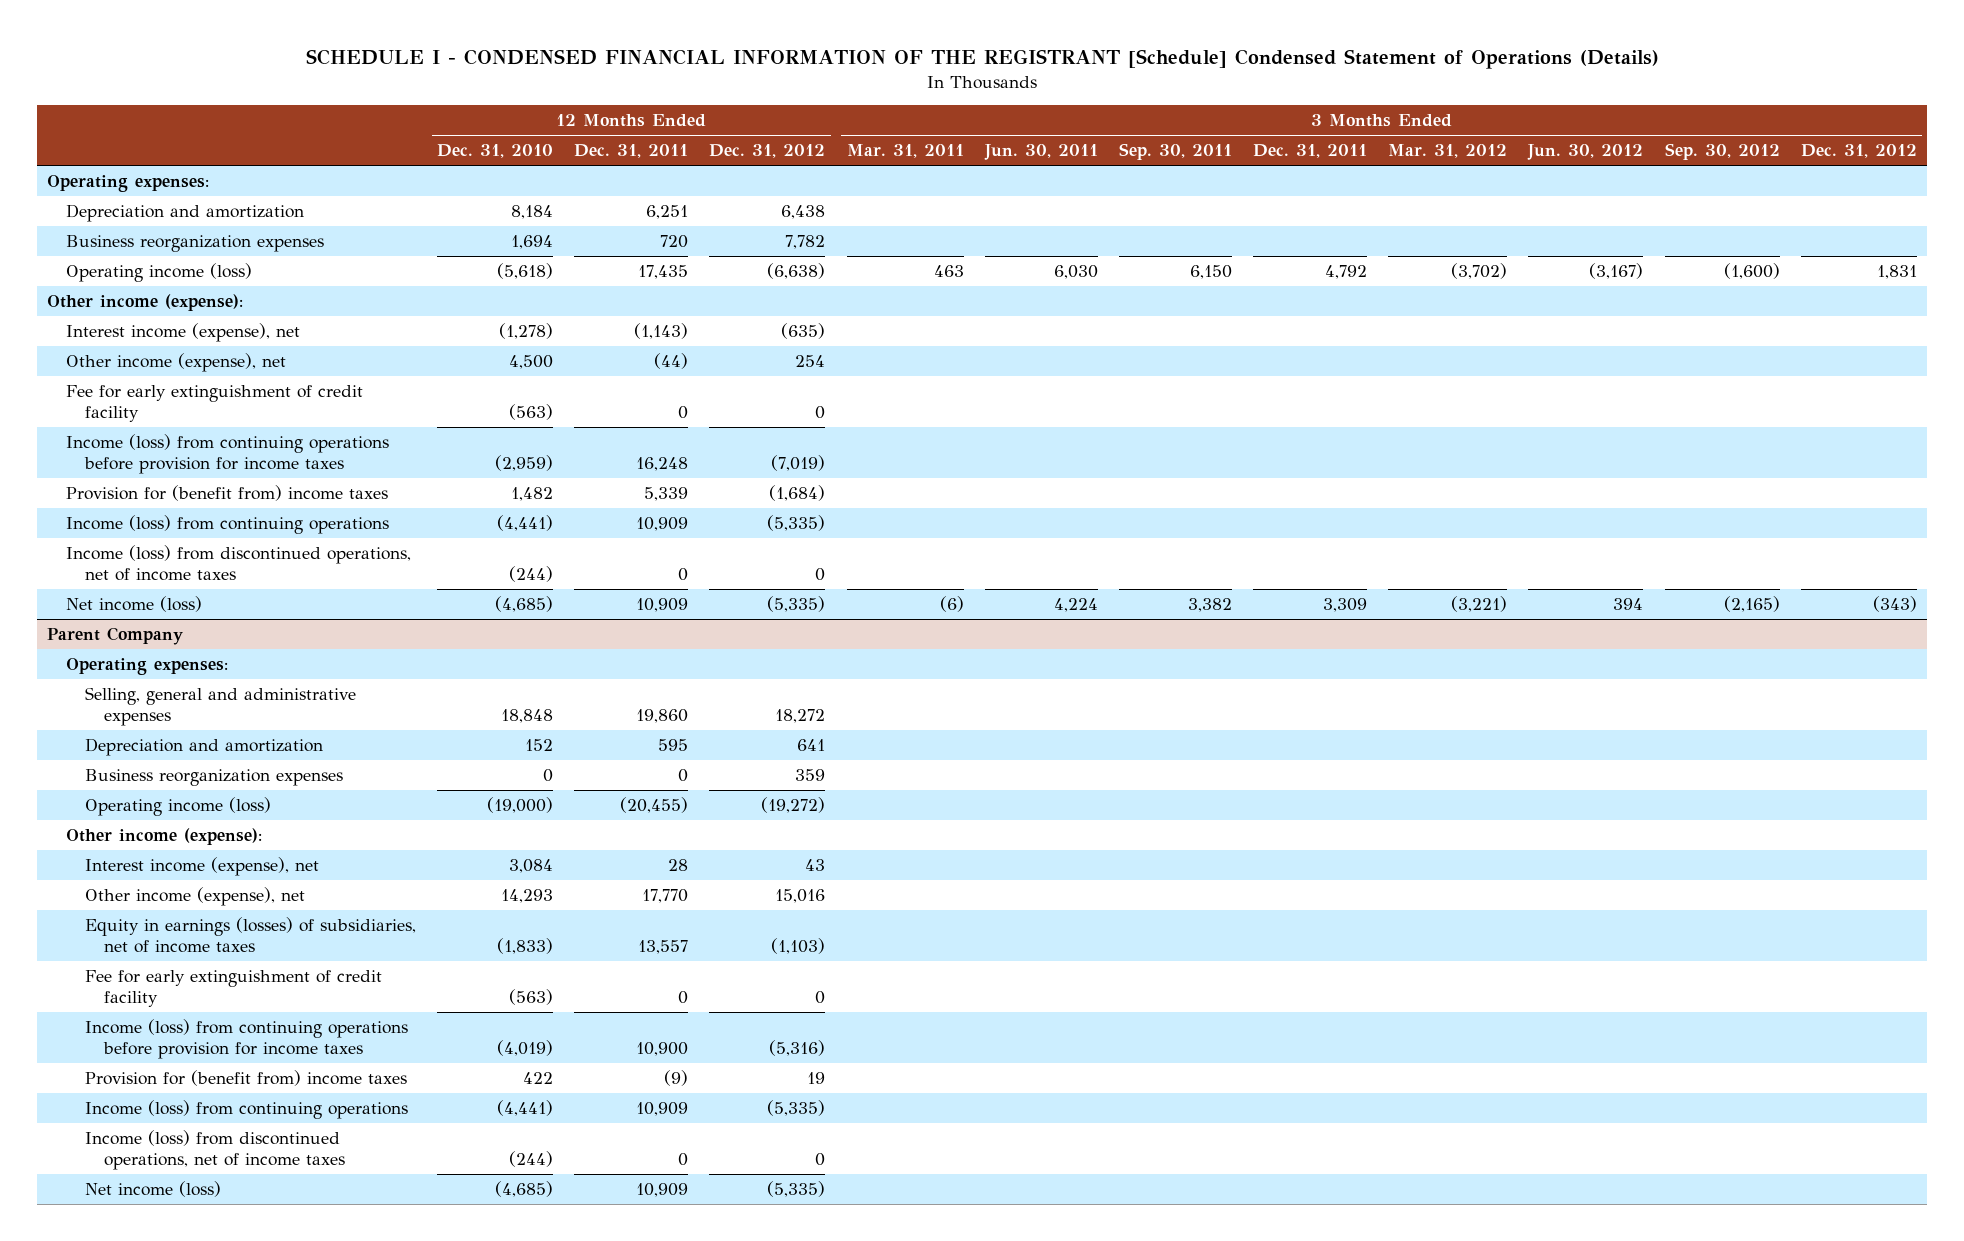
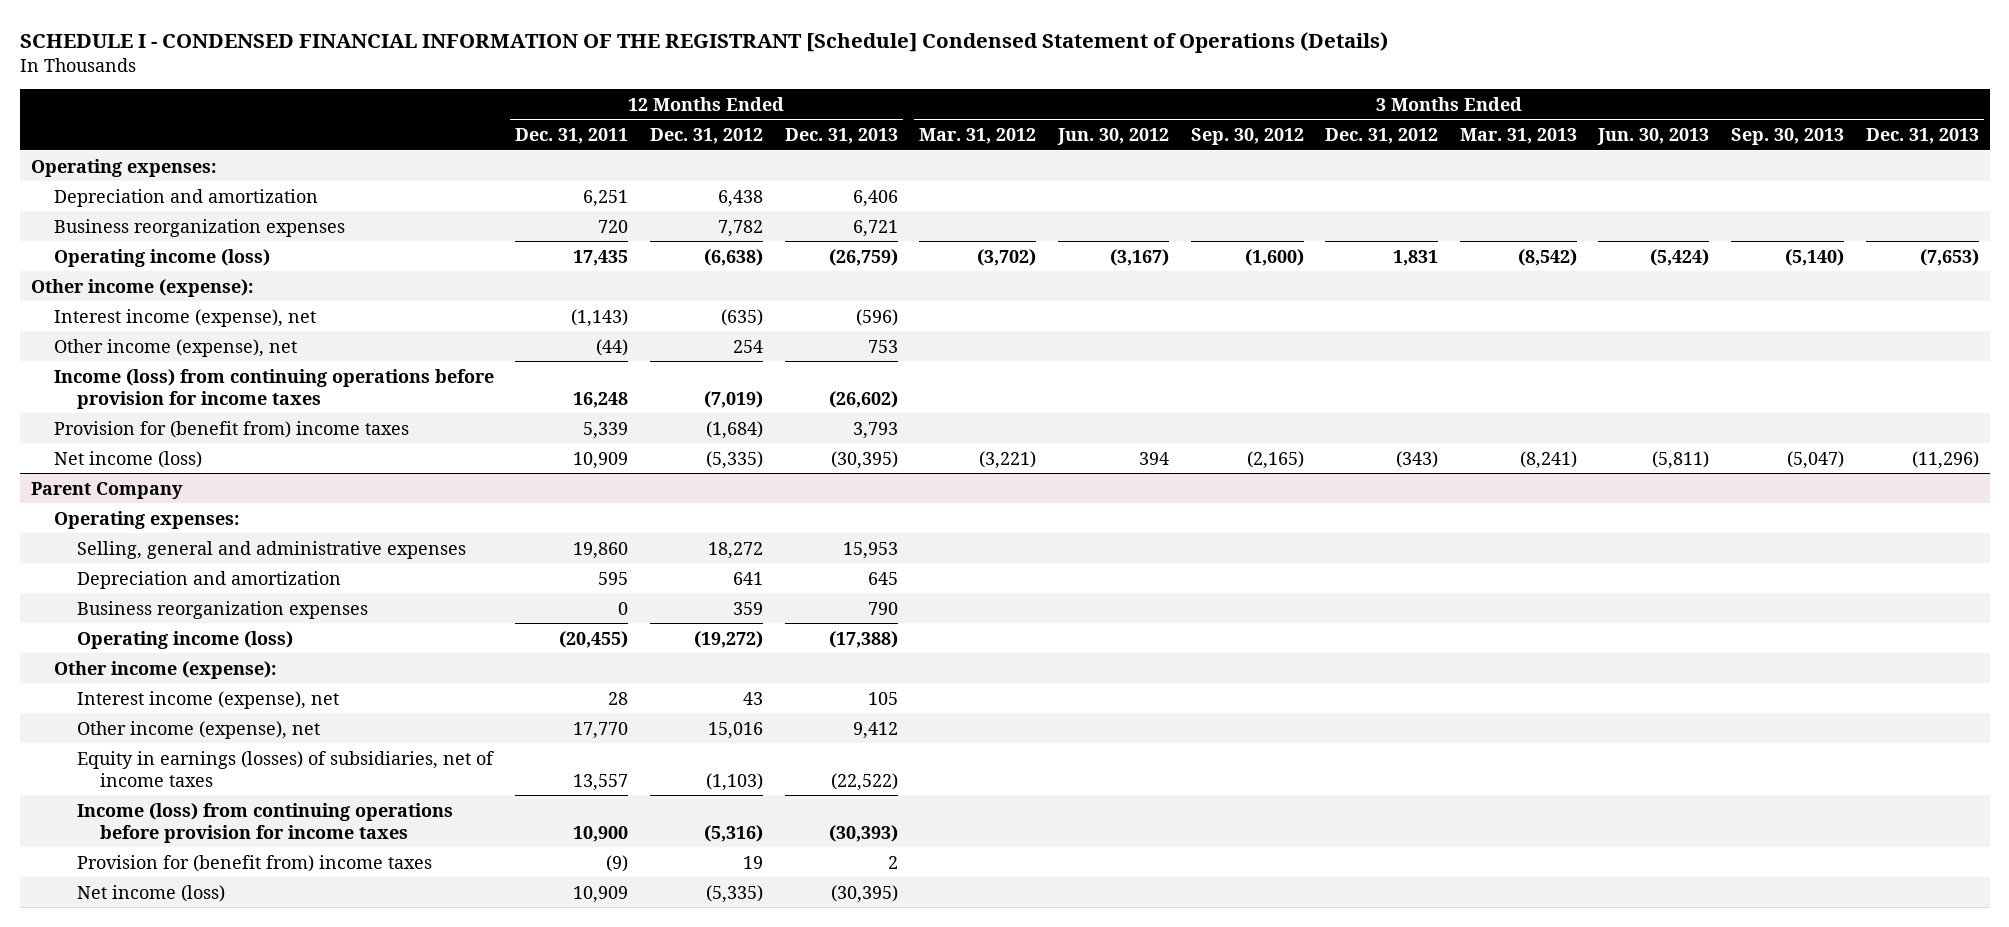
- | 12 Months Ended Dec. 31, 2010 | 12 Months Ended Dec. 31, 2011 | 12 Months Ended Dec. 31, 2012 | 3 Months Ended Mar. 31, 2011 | 3 Months Ended Jun. 30, 2011 | 3 Months Ended Sep. 30, 2011 | 3 Months Ended Dec. 31, 2011 | 3 Months Ended Mar. 31, 2012 | 3 Months Ended Jun. 30, 2012 | 3 Months Ended Sep. 30, 2012 | 3 Months Ended Dec. 31, 2012
+ | 12 Months Ended Dec. 31, 2011 | 12 Months Ended Dec. 31, 2012 | 12 Months Ended Dec. 31, 2013 | 3 Months Ended Mar. 31, 2012 | 3 Months Ended Jun. 30, 2012 | 3 Months Ended Sep. 30, 2012 | 3 Months Ended Dec. 31, 2012 | 3 Months Ended Mar. 31, 2013 | 3 Months Ended Jun. 30, 2013 | 3 Months Ended Sep. 30, 2013 | 3 Months Ended Dec. 31, 2013
- Fee for early extinguishment of credit facility | (563) | 0 | 0 | | | | | | | |
- Income (loss) from continuing operations | (4,441) | 10,909 | (5,335) | | | | | | | |
- Income (loss) from discontinued operations, net of income taxes | (244) | 0 | 0 | | | | | | | |
@ Parent Company
- Fee for early extinguishment of credit facility | (563) | 0 | 0 | | | | | | | |
- Income (loss) from continuing operations | (4,441) | 10,909 | (5,335) | | | | | | | |
- Income (loss) from discontinued operations, net of income taxes | (244) | 0 | 0 | | | | | | | |

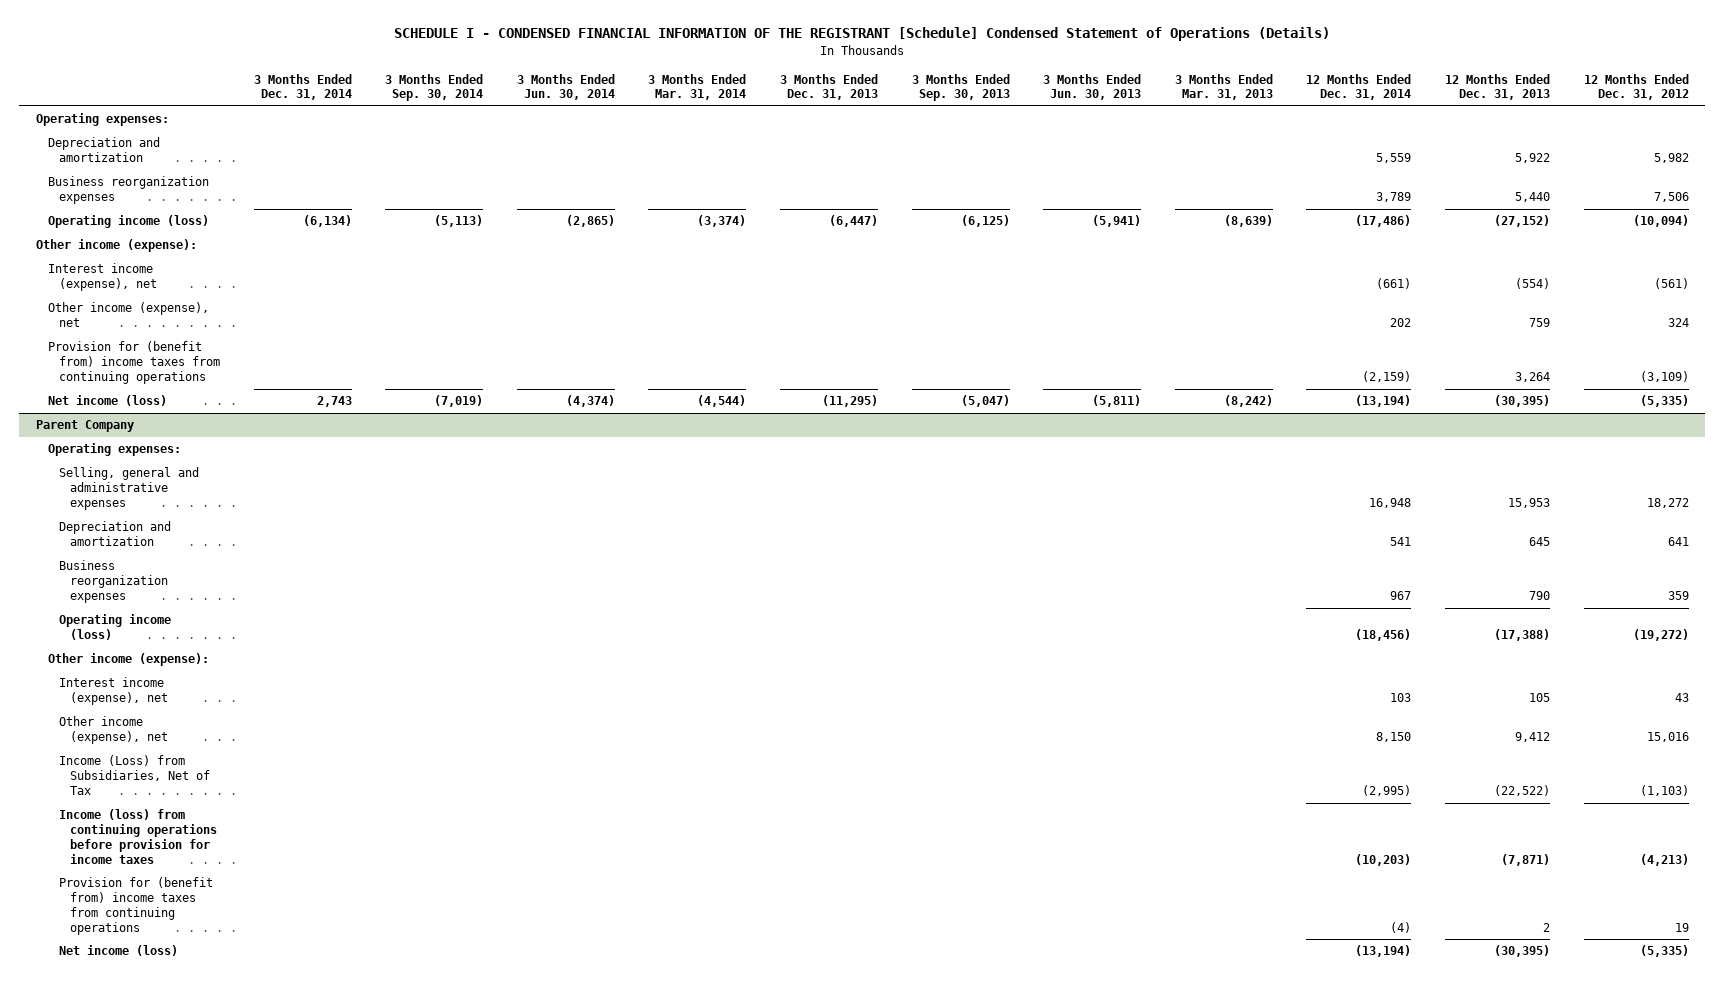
- | 12 Months Ended Dec. 31, 2011 | 12 Months Ended Dec. 31, 2012 | 12 Months Ended Dec. 31, 2013 | 3 Months Ended Mar. 31, 2012 | 3 Months Ended Jun. 30, 2012 | 3 Months Ended Sep. 30, 2012 | 3 Months Ended Dec. 31, 2012 | 3 Months Ended Mar. 31, 2013 | 3 Months Ended Jun. 30, 2013 | 3 Months Ended Sep. 30, 2013 | 3 Months Ended Dec. 31, 2013
+ | 3 Months Ended Dec. 31, 2014 | 3 Months Ended Sep. 30, 2014 | 3 Months Ended Jun. 30, 2014 | 3 Months Ended Mar. 31, 2014 | 3 Months Ended Dec. 31, 2013 | 3 Months Ended Sep. 30, 2013 | 3 Months Ended Jun. 30, 2013 | 3 Months Ended Mar. 31, 2013 | 12 Months Ended Dec. 31, 2014 | 12 Months Ended Dec. 31, 2013 | 12 Months Ended Dec. 31, 2012
- Depreciation and amortization | 6,251 | 6,438 | 6,406 | | | | | | | |
- Business reorganization expenses | 720 | 7,782 | 6,721 | | | | | | | |
- Operating income (loss) | 17,435 | (6,638) | (26,759) | (3,702) | (3,167) | (1,600) | 1,831 | (8,542) | (5,424) | (5,140) | (7,653)
+ Depreciation and amortization | | | | | | | | | 5,559 | 5,922 | 5,982
+ Business reorganization expenses | | | | | | | | | 3,789 | 5,440 | 7,506
+ Operating income (loss) | (6,134) | (5,113) | (2,865) | (3,374) | (6,447) | (6,125) | (5,941) | (8,639) | (17,486) | (27,152) | (10,094)
- Interest income (expense), net | (1,143) | (635) | (596) | | | | | | | |
- Other income (expense), net | (44) | 254 | 753 | | | | | | | |
- Income (loss) from continuing operations before provision for income taxes | 16,248 | (7,019) | (26,602) | | | | | | | |
- Provision for (benefit from) income taxes | 5,339 | (1,684) | 3,793 | | | | | | | |
- Net income (loss) | 10,909 | (5,335) | (30,395) | (3,221) | 394 | (2,165) | (343) | (8,241) | (5,811) | (5,047) | (11,296)
+ Interest income (expense), net | | | | | | | | | (661) | (554) | (561)
+ Other income (expense), net | | | | | | | | | 202 | 759 | 324
+ Provision for (benefit from) income taxes from continuing operations | | | | | | | | | (2,159) | 3,264 | (3,109)
+ Net income (loss) | 2,743 | (7,019) | (4,374) | (4,544) | (11,295) | (5,047) | (5,811) | (8,242) | (13,194) | (30,395) | (5,335)
@ Parent Company
- Equity in earnings (losses) of subsidiaries, net of income taxes | 13,557 | (1,103) | (22,522) | | | | | | | |
- Income (loss) from continuing operations before provision for income taxes | 10,900 | (5,316) | (30,393) | | | | | | | |
- Provision for (benefit from) income taxes | (9) | 19 | 2 | | | | | | | |
+ Income (Loss) from Subsidiaries, Net of Tax | | | | | | | | | (2,995) | (22,522) | (1,103)
+ Income (loss) from continuing operations before provision for income taxes | | | | | | | | | (10,203) | (7,871) | (4,213)
+ Provision for (benefit from) income taxes from continuing operations | | | | | | | | | (4) | 2 | 19

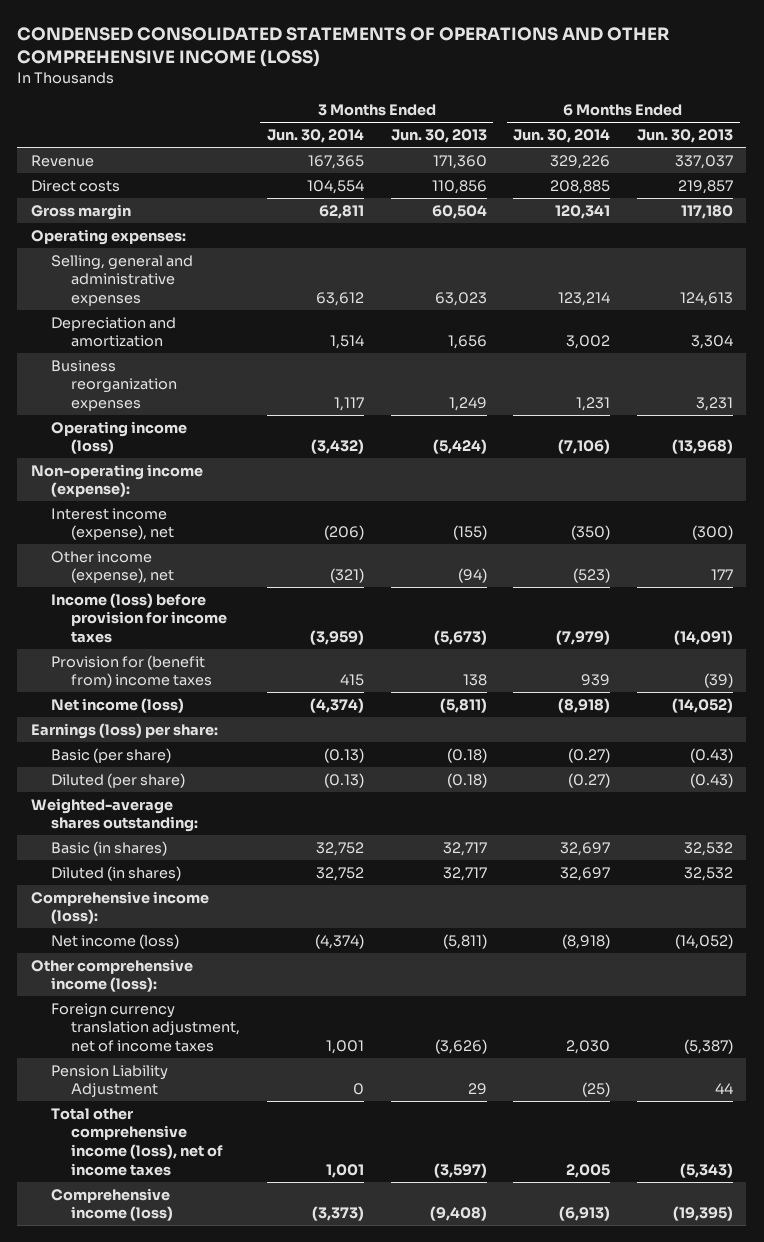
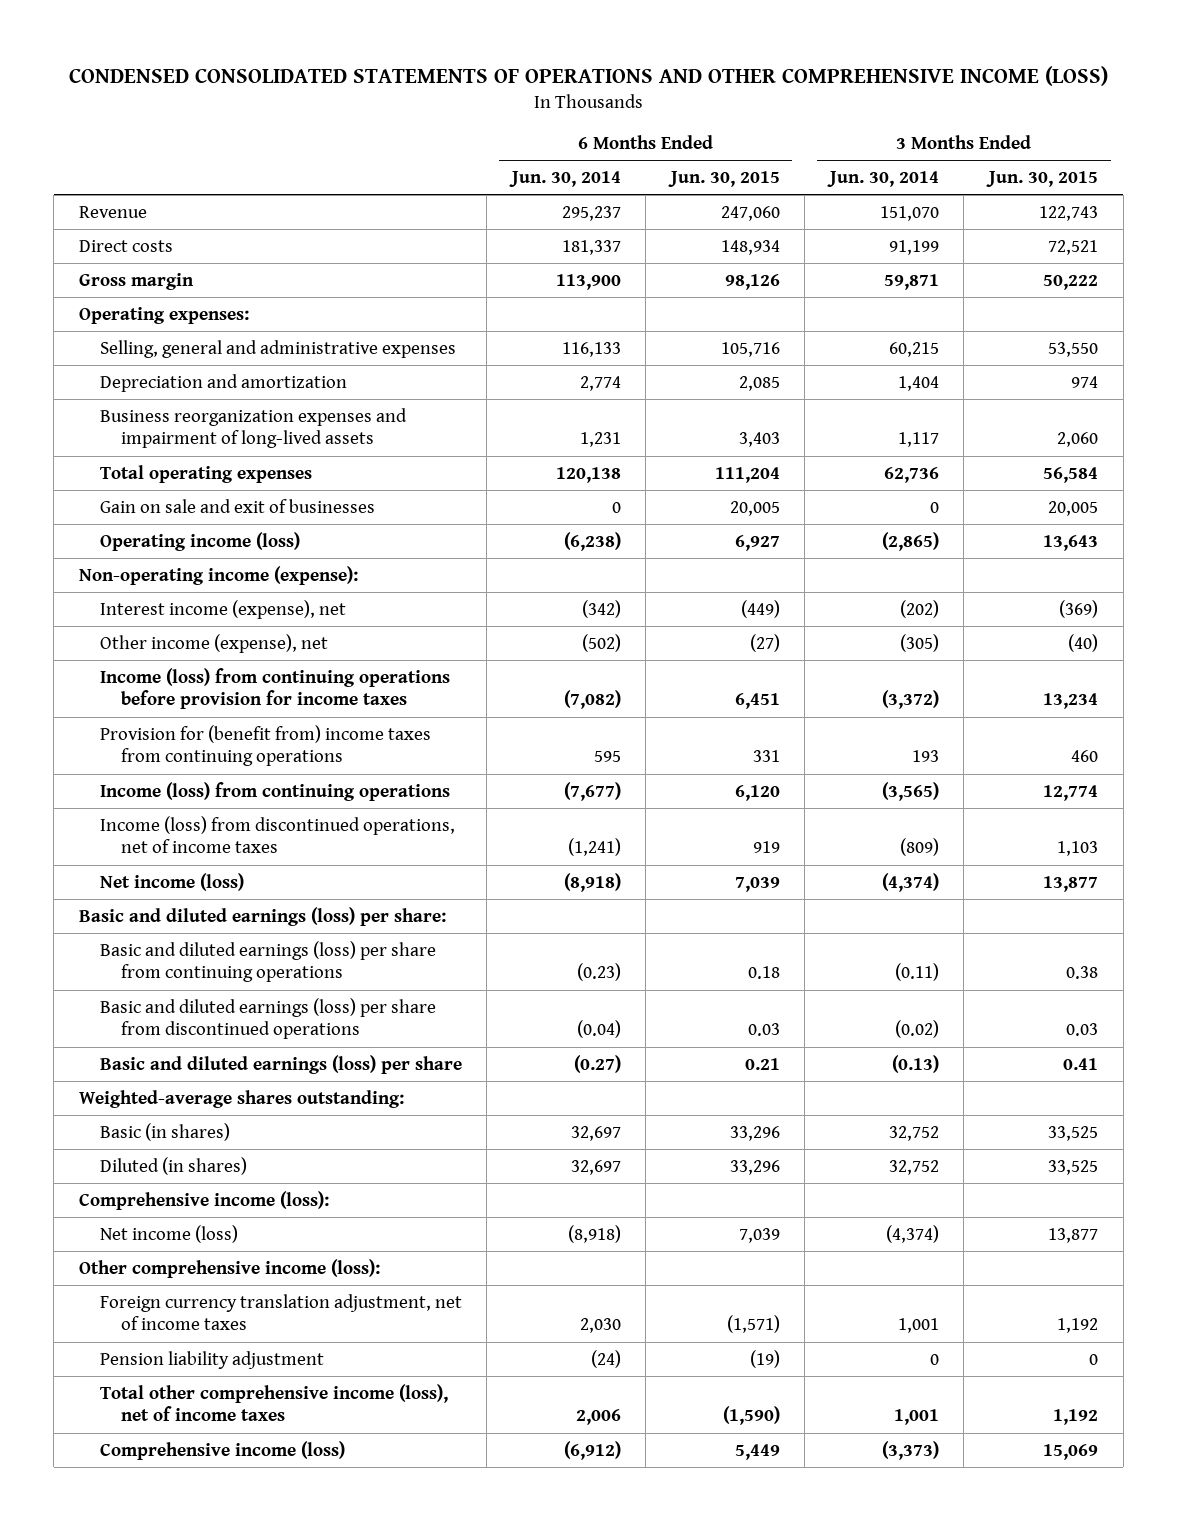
- | 3 Months Ended Jun. 30, 2014 | 3 Months Ended Jun. 30, 2013 | 6 Months Ended Jun. 30, 2014 | 6 Months Ended Jun. 30, 2013
+ | 6 Months Ended Jun. 30, 2014 | 6 Months Ended Jun. 30, 2015 | 3 Months Ended Jun. 30, 2014 | 3 Months Ended Jun. 30, 2015
- Revenue | 167,365 | 171,360 | 329,226 | 337,037
- Direct costs | 104,554 | 110,856 | 208,885 | 219,857
- Gross margin | 62,811 | 60,504 | 120,341 | 117,180
+ Revenue | 295,237 | 247,060 | 151,070 | 122,743
+ Direct costs | 181,337 | 148,934 | 91,199 | 72,521
+ Gross margin | 113,900 | 98,126 | 59,871 | 50,222
- Selling, general and administrative expenses | 63,612 | 63,023 | 123,214 | 124,613
- Depreciation and amortization | 1,514 | 1,656 | 3,002 | 3,304
- Business reorganization expenses | 1,117 | 1,249 | 1,231 | 3,231
- Operating income (loss) | (3,432) | (5,424) | (7,106) | (13,968)
+ Selling, general and administrative expenses | 116,133 | 105,716 | 60,215 | 53,550
+ Depreciation and amortization | 2,774 | 2,085 | 1,404 | 974
+ Business reorganization expenses and impairment of long-lived assets | 1,231 | 3,403 | 1,117 | 2,060
+ Total operating expenses | 120,138 | 111,204 | 62,736 | 56,584
+ Gain on sale and exit of businesses | 0 | 20,005 | 0 | 20,005
+ Operating income (loss) | (6,238) | 6,927 | (2,865) | 13,643
- Interest income (expense), net | (206) | (155) | (350) | (300)
- Other income (expense), net | (321) | (94) | (523) | 177
- Income (loss) before provision for income taxes | (3,959) | (5,673) | (7,979) | (14,091)
- Provision for (benefit from) income taxes | 415 | 138 | 939 | (39)
+ Interest income (expense), net | (342) | (449) | (202) | (369)
+ Other income (expense), net | (502) | (27) | (305) | (40)
+ Income (loss) from continuing operations before provision for income taxes | (7,082) | 6,451 | (3,372) | 13,234
+ Provision for (benefit from) income taxes from continuing operations | 595 | 331 | 193 | 460
+ Income (loss) from continuing operations | (7,677) | 6,120 | (3,565) | 12,774
+ Income (loss) from discontinued operations, net of income taxes | (1,241) | 919 | (809) | 1,103
- Earnings (loss) per share:
- Basic (per share) | (0.13) | (0.18) | (0.27) | (0.43)
- Diluted (per share) | (0.13) | (0.18) | (0.27) | (0.43)
+ Basic and diluted earnings (loss) per share:
+ Basic and diluted earnings (loss) per share from continuing operations | (0.23) | 0.18 | (0.11) | 0.38
+ Basic and diluted earnings (loss) per share from discontinued operations | (0.04) | 0.03 | (0.02) | 0.03
+ Basic and diluted earnings (loss) per share | (0.27) | 0.21 | (0.13) | 0.41
- Pension Liability Adjustment | 0 | 29 | (25) | 44
- Total other comprehensive income (loss), net of income taxes | 1,001 | (3,597) | 2,005 | (5,343)
- Comprehensive income (loss) | (3,373) | (9,408) | (6,913) | (19,395)
+ Pension liability adjustment | (24) | (19) | 0 | 0
+ Total other comprehensive income (loss), net of income taxes | 2,006 | (1,590) | 1,001 | 1,192
+ Comprehensive income (loss) | (6,912) | 5,449 | (3,373) | 15,069

